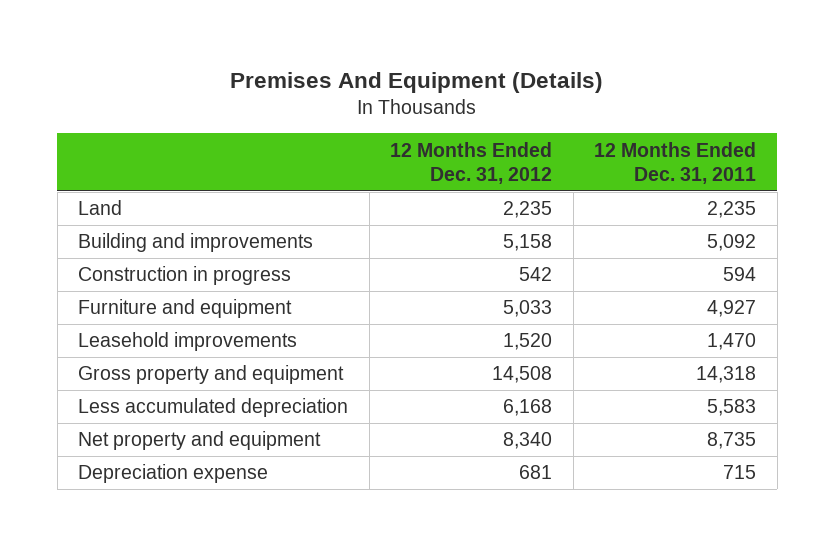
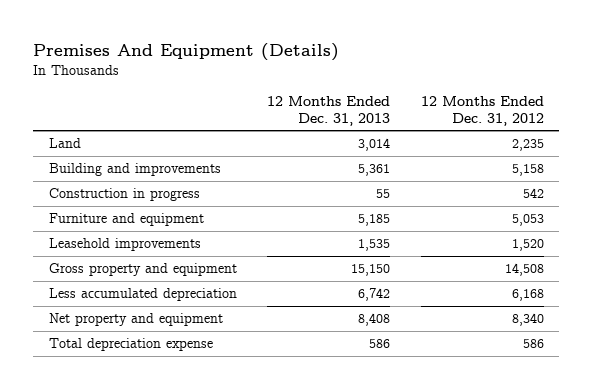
- | 12 Months Ended Dec. 31, 2012 | 12 Months Ended Dec. 31, 2011
+ | 12 Months Ended Dec. 31, 2013 | 12 Months Ended Dec. 31, 2012
- Furniture and equipment | 5,033 | 4,927
+ Furniture and equipment | 5,185 | 5,053
- Depreciation expense | 681 | 715
+ Total depreciation expense | 586 | 586

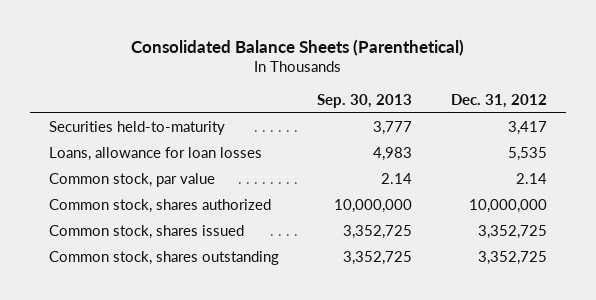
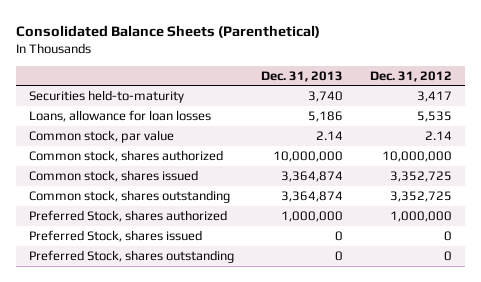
- | Sep. 30, 2013 | Dec. 31, 2012
+ | Dec. 31, 2013 | Dec. 31, 2012
+ Preferred Stock, shares authorized | 1,000,000 | 1,000,000
+ Preferred Stock, shares issued | 0 | 0
+ Preferred Stock, shares outstanding | 0 | 0

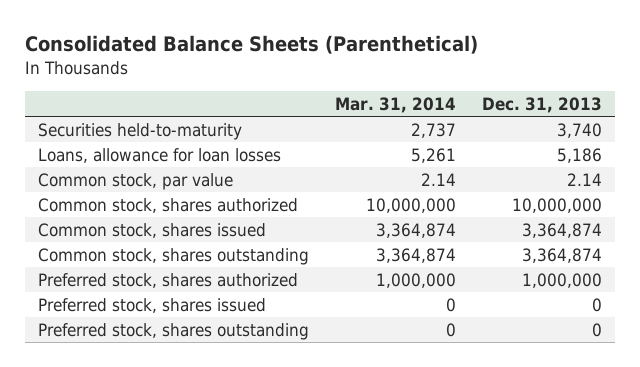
- | Dec. 31, 2013 | Dec. 31, 2012
+ | Mar. 31, 2014 | Dec. 31, 2013
- Preferred Stock, shares authorized | 1,000,000 | 1,000,000
- Preferred Stock, shares issued | 0 | 0
- Preferred Stock, shares outstanding | 0 | 0
+ Preferred stock, shares authorized | 1,000,000 | 1,000,000
+ Preferred stock, shares issued | 0 | 0
+ Preferred stock, shares outstanding | 0 | 0

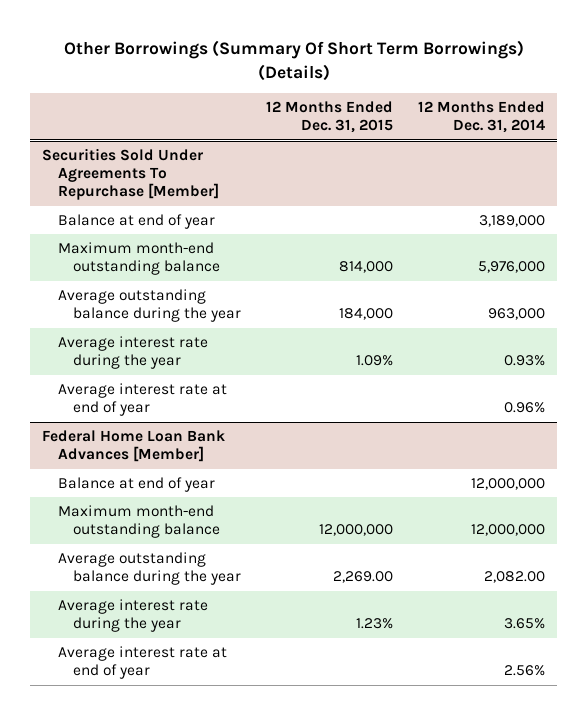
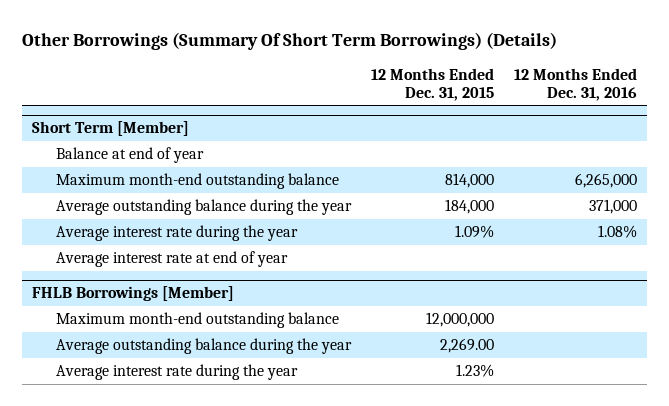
- | 12 Months Ended Dec. 31, 2015 | 12 Months Ended Dec. 31, 2014
+ | 12 Months Ended Dec. 31, 2015 | 12 Months Ended Dec. 31, 2016
- Securities Sold Under Agreements To Repurchase [Member]
+ Short Term [Member]
- Federal Home Loan Bank Advances [Member]
- Balance at end of year | | 12,000,000
+ FHLB Borrowings [Member]
- Average interest rate at end of year | | 2.56%

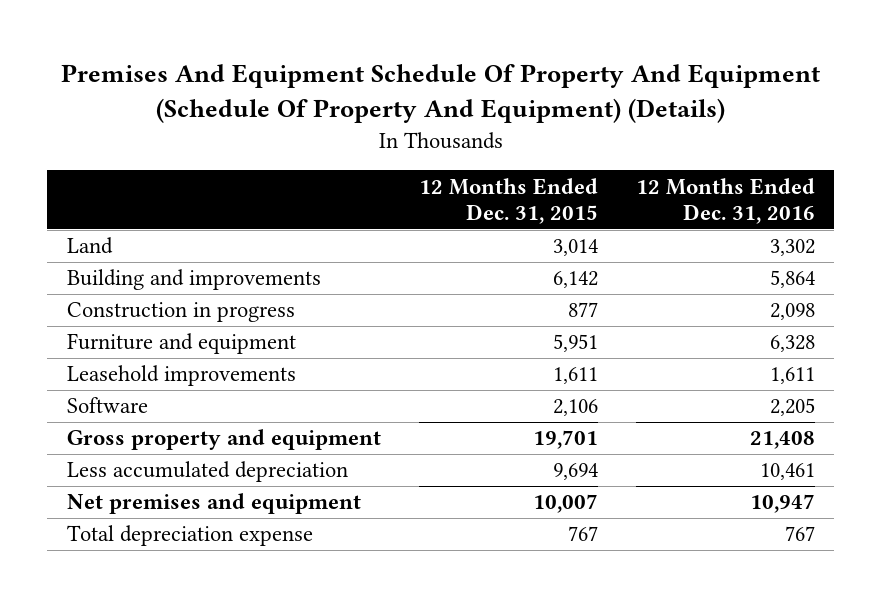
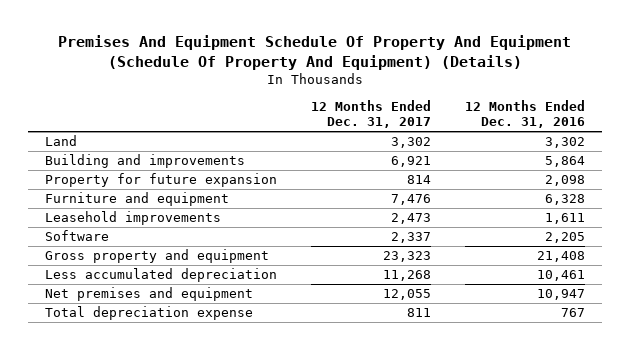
- | 12 Months Ended Dec. 31, 2015 | 12 Months Ended Dec. 31, 2016
+ | 12 Months Ended Dec. 31, 2017 | 12 Months Ended Dec. 31, 2016
- Construction in progress | 877 | 2,098
+ Property for future expansion | 814 | 2,098

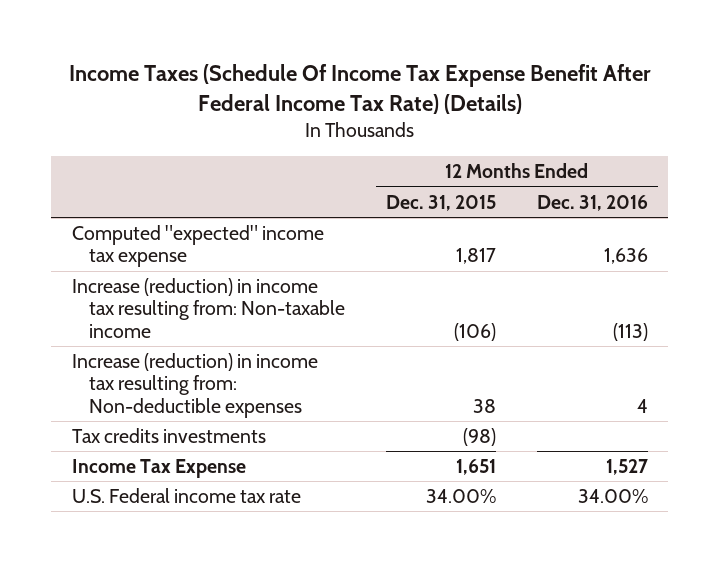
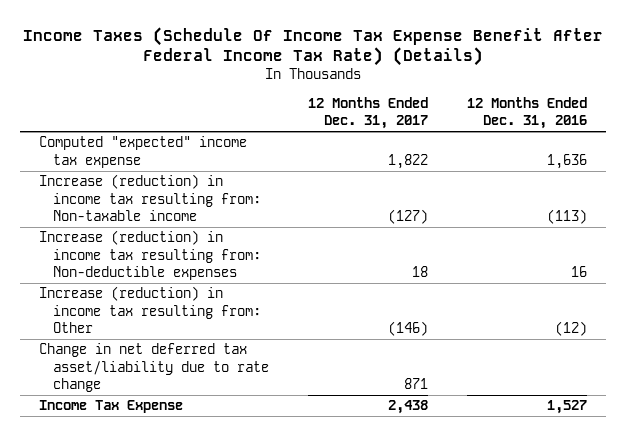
- | 12 Months Ended Dec. 31, 2015 | 12 Months Ended Dec. 31, 2016
+ | 12 Months Ended Dec. 31, 2017 | 12 Months Ended Dec. 31, 2016
- Increase (reduction) in income tax resulting from: Non-deductible expenses | 38 | 4
- Tax credits investments | (98) |
+ Increase (reduction) in income tax resulting from: Non-deductible expenses | 18 | 16
+ Increase (reduction) in income tax resulting from: Other | (146) | (12)
+ Change in net deferred tax asset/liability due to rate change | 871 |
- U.S. Federal income tax rate | 34.00% | 34.00%

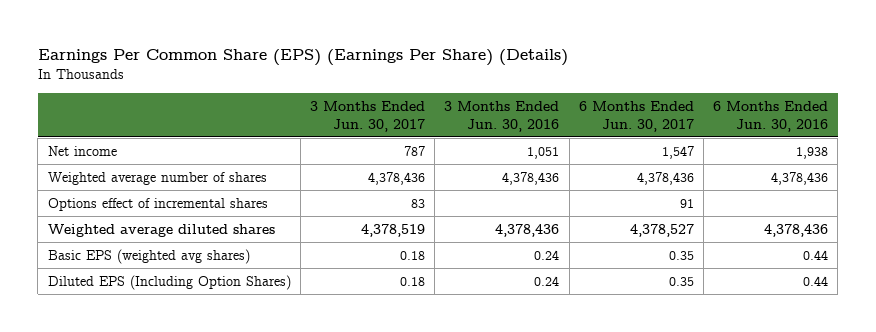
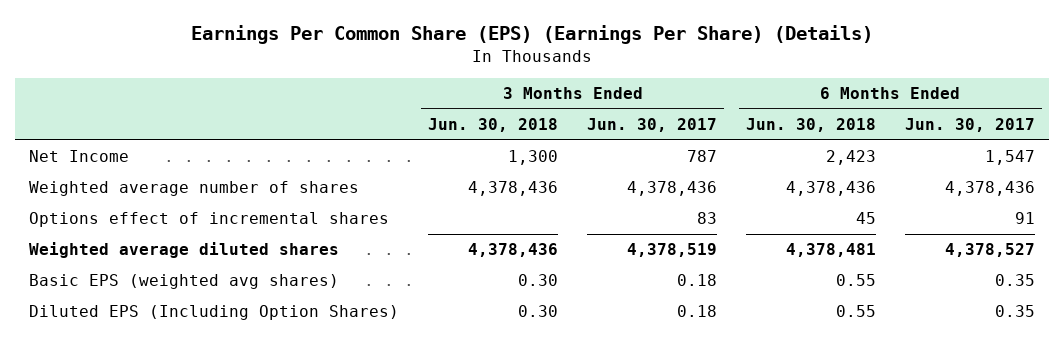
- | 3 Months Ended Jun. 30, 2017 | 3 Months Ended Jun. 30, 2016 | 6 Months Ended Jun. 30, 2017 | 6 Months Ended Jun. 30, 2016
+ | 3 Months Ended Jun. 30, 2018 | 3 Months Ended Jun. 30, 2017 | 6 Months Ended Jun. 30, 2018 | 6 Months Ended Jun. 30, 2017
- Net income | 787 | 1,051 | 1,547 | 1,938
+ Net Income | 1,300 | 787 | 2,423 | 1,547

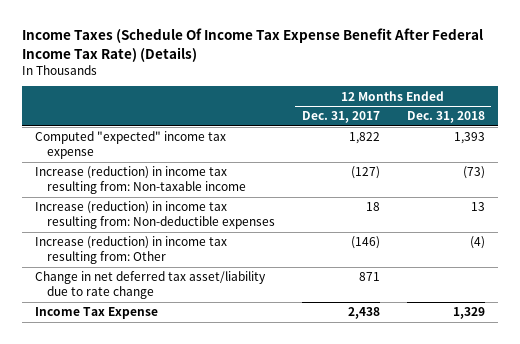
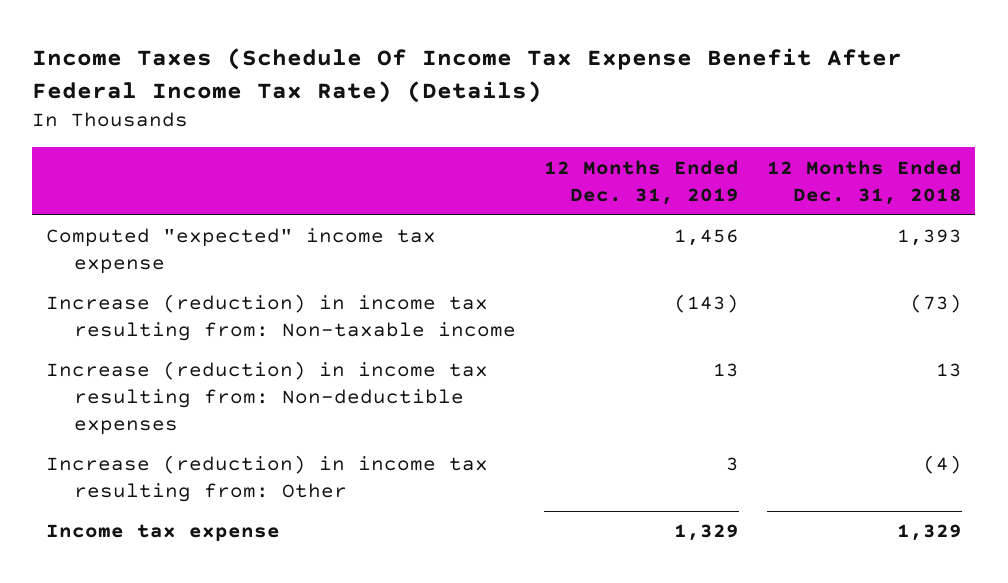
- | 12 Months Ended Dec. 31, 2017 | 12 Months Ended Dec. 31, 2018
+ | 12 Months Ended Dec. 31, 2019 | 12 Months Ended Dec. 31, 2018
- Change in net deferred tax asset/liability due to rate change | 871 |
- Income Tax Expense | 2,438 | 1,329
+ Income tax expense | 1,329 | 1,329

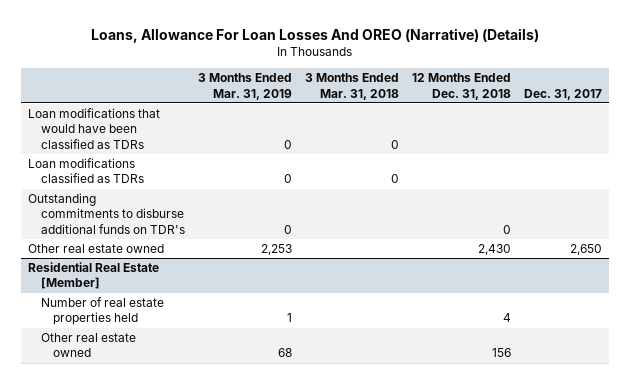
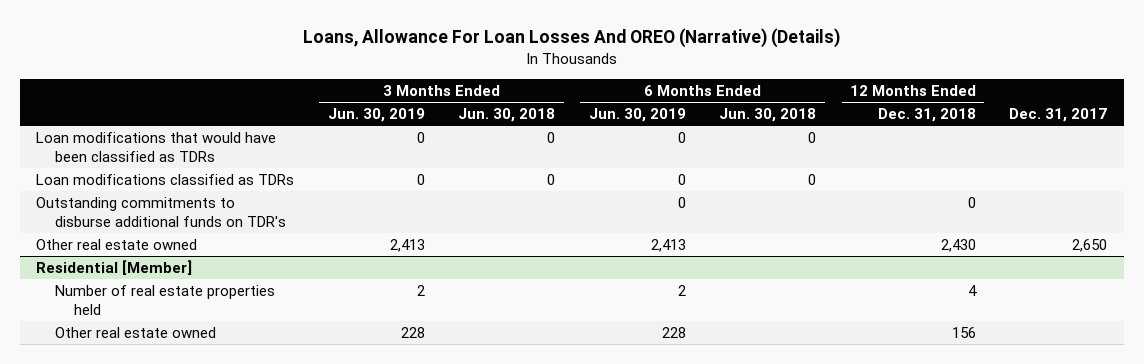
- | 3 Months Ended Mar. 31, 2019 | 3 Months Ended Mar. 31, 2018 | 12 Months Ended Dec. 31, 2018 | Dec. 31, 2017
+ | 3 Months Ended Jun. 30, 2019 | 3 Months Ended Jun. 30, 2018 | 6 Months Ended Jun. 30, 2019 | 6 Months Ended Jun. 30, 2018 | 12 Months Ended Dec. 31, 2018 | Dec. 31, 2017
- Residential Real Estate [Member]
+ Residential [Member]

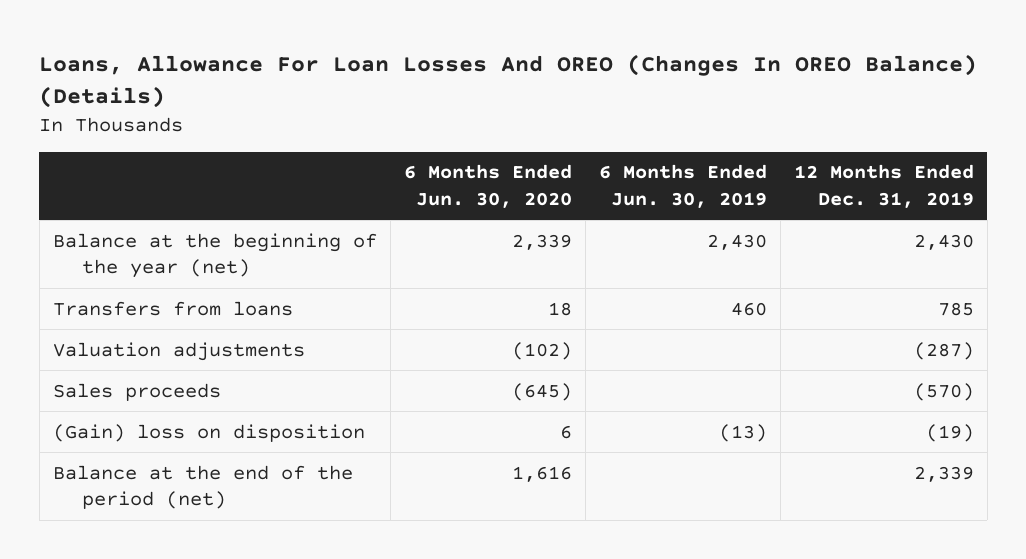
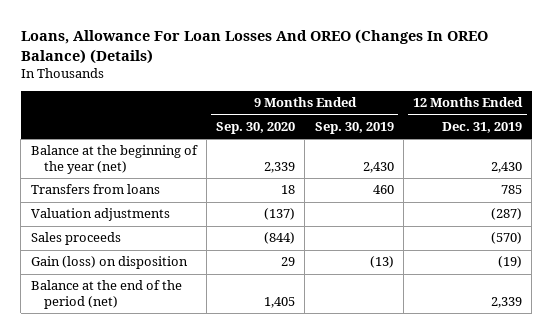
- | 6 Months Ended Jun. 30, 2020 | 6 Months Ended Jun. 30, 2019 | 12 Months Ended Dec. 31, 2019
+ | 9 Months Ended Sep. 30, 2020 | 9 Months Ended Sep. 30, 2019 | 12 Months Ended Dec. 31, 2019
- (Gain) loss on disposition | 6 | (13) | (19)
+ Gain (loss) on disposition | 29 | (13) | (19)

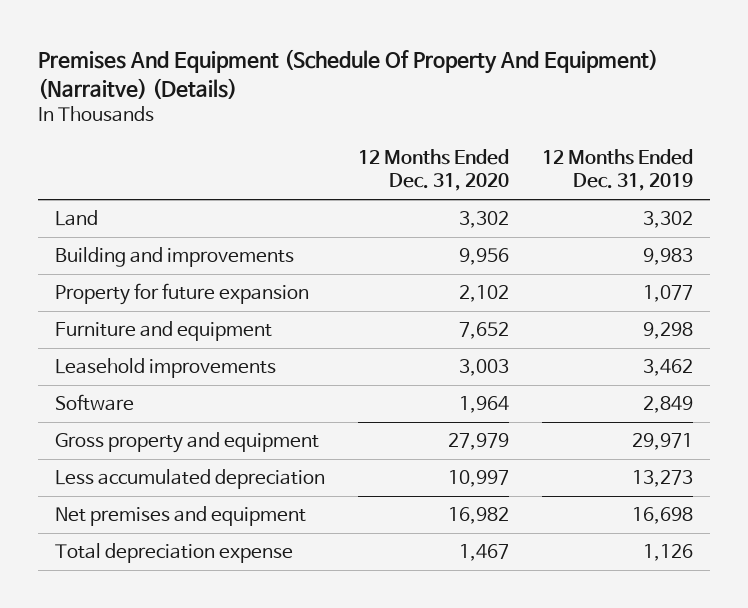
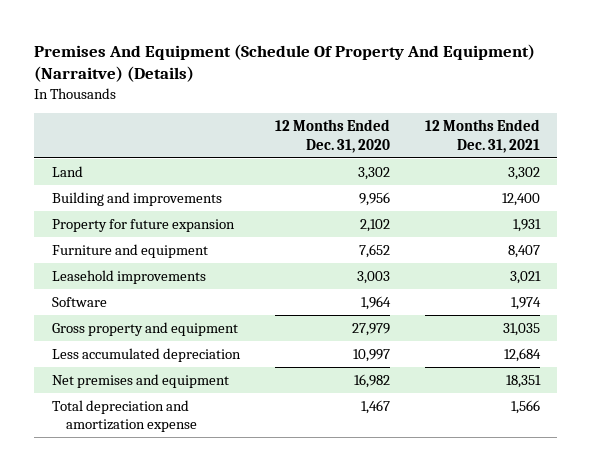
- | 12 Months Ended Dec. 31, 2020 | 12 Months Ended Dec. 31, 2019
+ | 12 Months Ended Dec. 31, 2020 | 12 Months Ended Dec. 31, 2021
- Total depreciation expense | 1,467 | 1,126
+ Total depreciation and amortization expense | 1,467 | 1,566

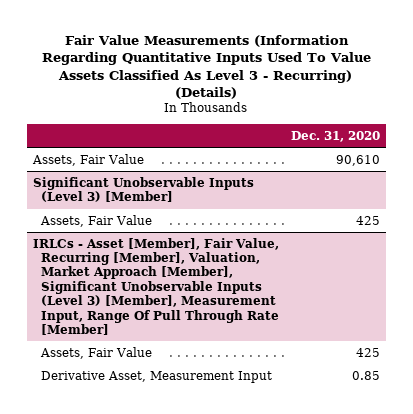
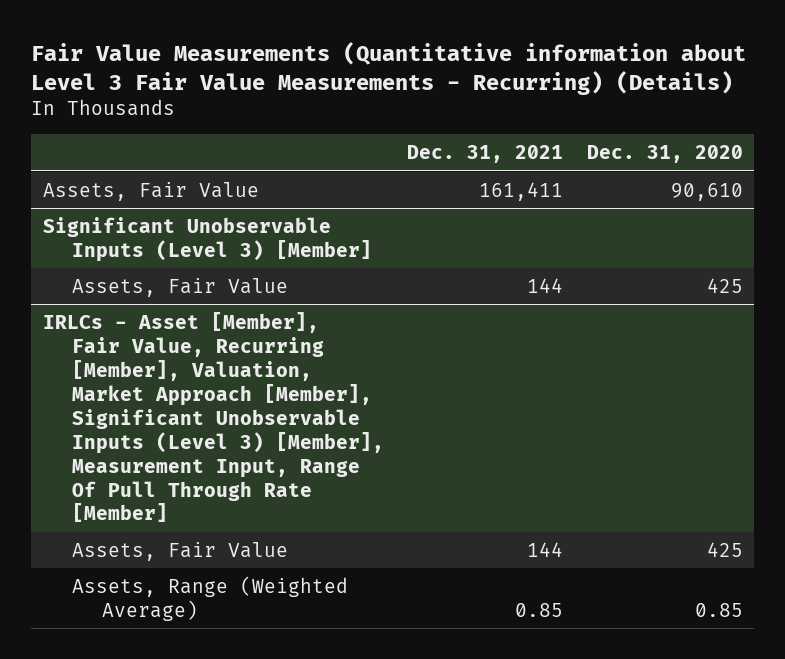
- Fair Value Measurements (Information Regarding Quantitative Inputs Used To Value Assets Classified As Level 3 - Recurring) (Details)
+ Fair Value Measurements (Quantitative information about Level 3 Fair Value Measurements - Recurring) (Details)
- | Dec. 31, 2020
+ | Dec. 31, 2021 | Dec. 31, 2020
@ IRLCs - Asset [Member], Fair Value, Recurring [Member], Valuation, Market Approach [Member], Significant Unobservable Inputs (Level 3) [Member], Measurement Input, Range Of Pull Through Rate [Member]
- Derivative Asset, Measurement Input | 0.85
+ Assets, Range (Weighted Average) | 0.85 | 0.85

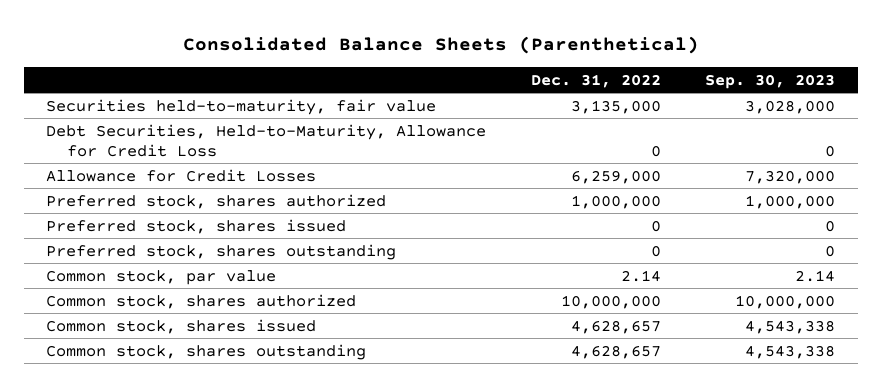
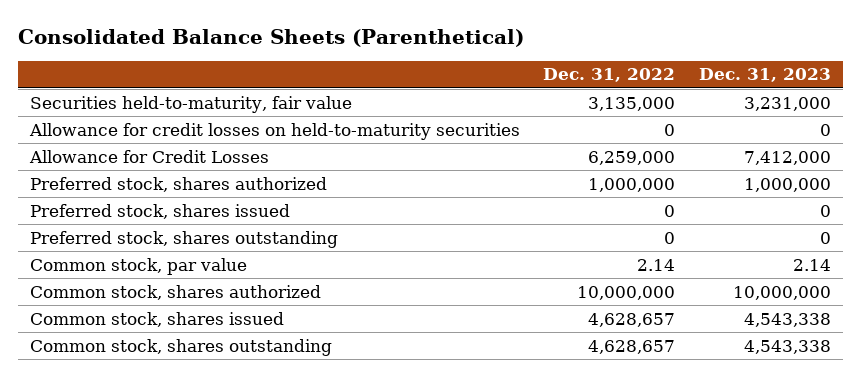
- | Dec. 31, 2022 | Sep. 30, 2023
+ | Dec. 31, 2022 | Dec. 31, 2023
- Debt Securities, Held-to-Maturity, Allowance for Credit Loss | 0 | 0
+ Allowance for credit losses on held-to-maturity securities | 0 | 0

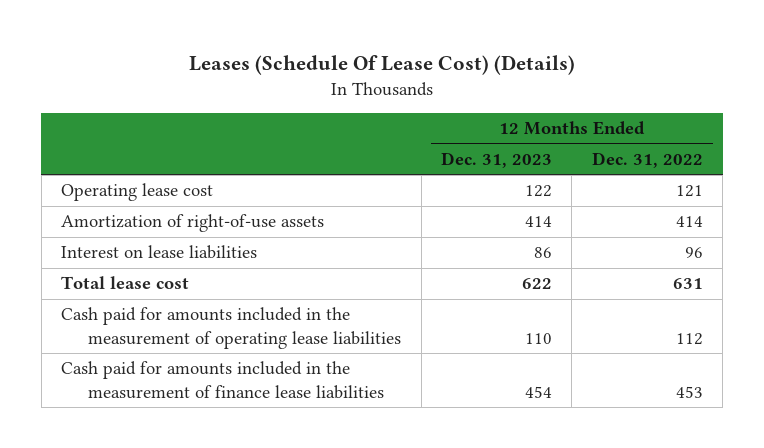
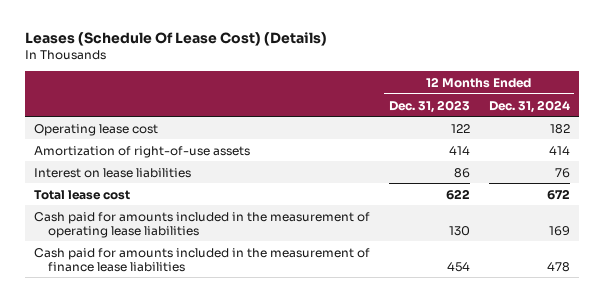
- | 12 Months Ended Dec. 31, 2023 | 12 Months Ended Dec. 31, 2022
+ | 12 Months Ended Dec. 31, 2023 | 12 Months Ended Dec. 31, 2024
- Cash paid for amounts included in the measurement of operating lease liabilities | 110 | 112
+ Cash paid for amounts included in the measurement of operating lease liabilities | 130 | 169

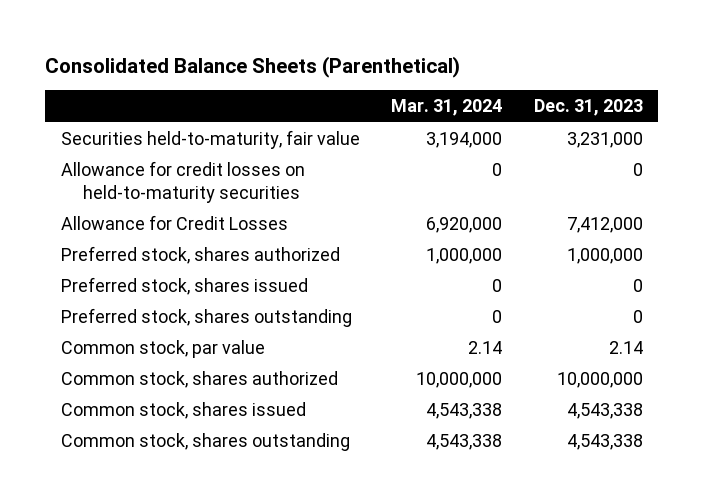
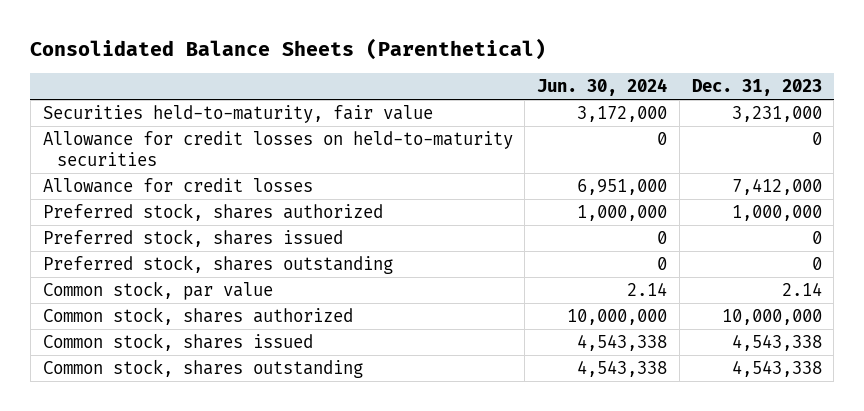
- | Mar. 31, 2024 | Dec. 31, 2023
+ | Jun. 30, 2024 | Dec. 31, 2023
- Allowance for Credit Losses | 6,920,000 | 7,412,000
+ Allowance for credit losses | 6,951,000 | 7,412,000

